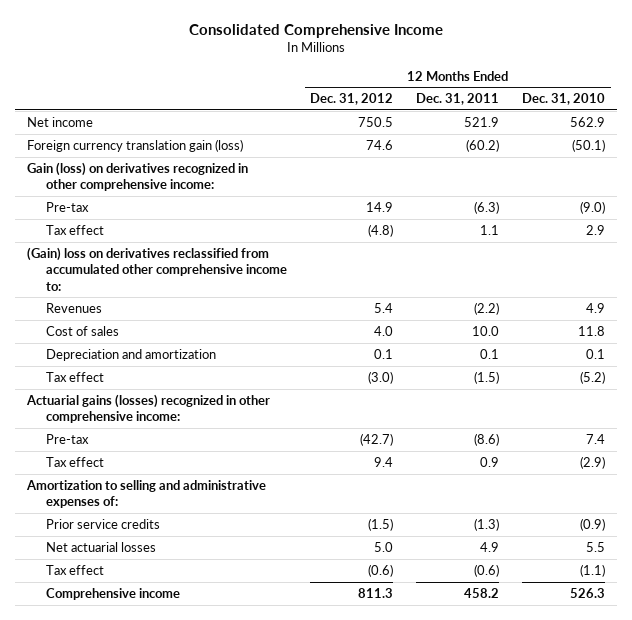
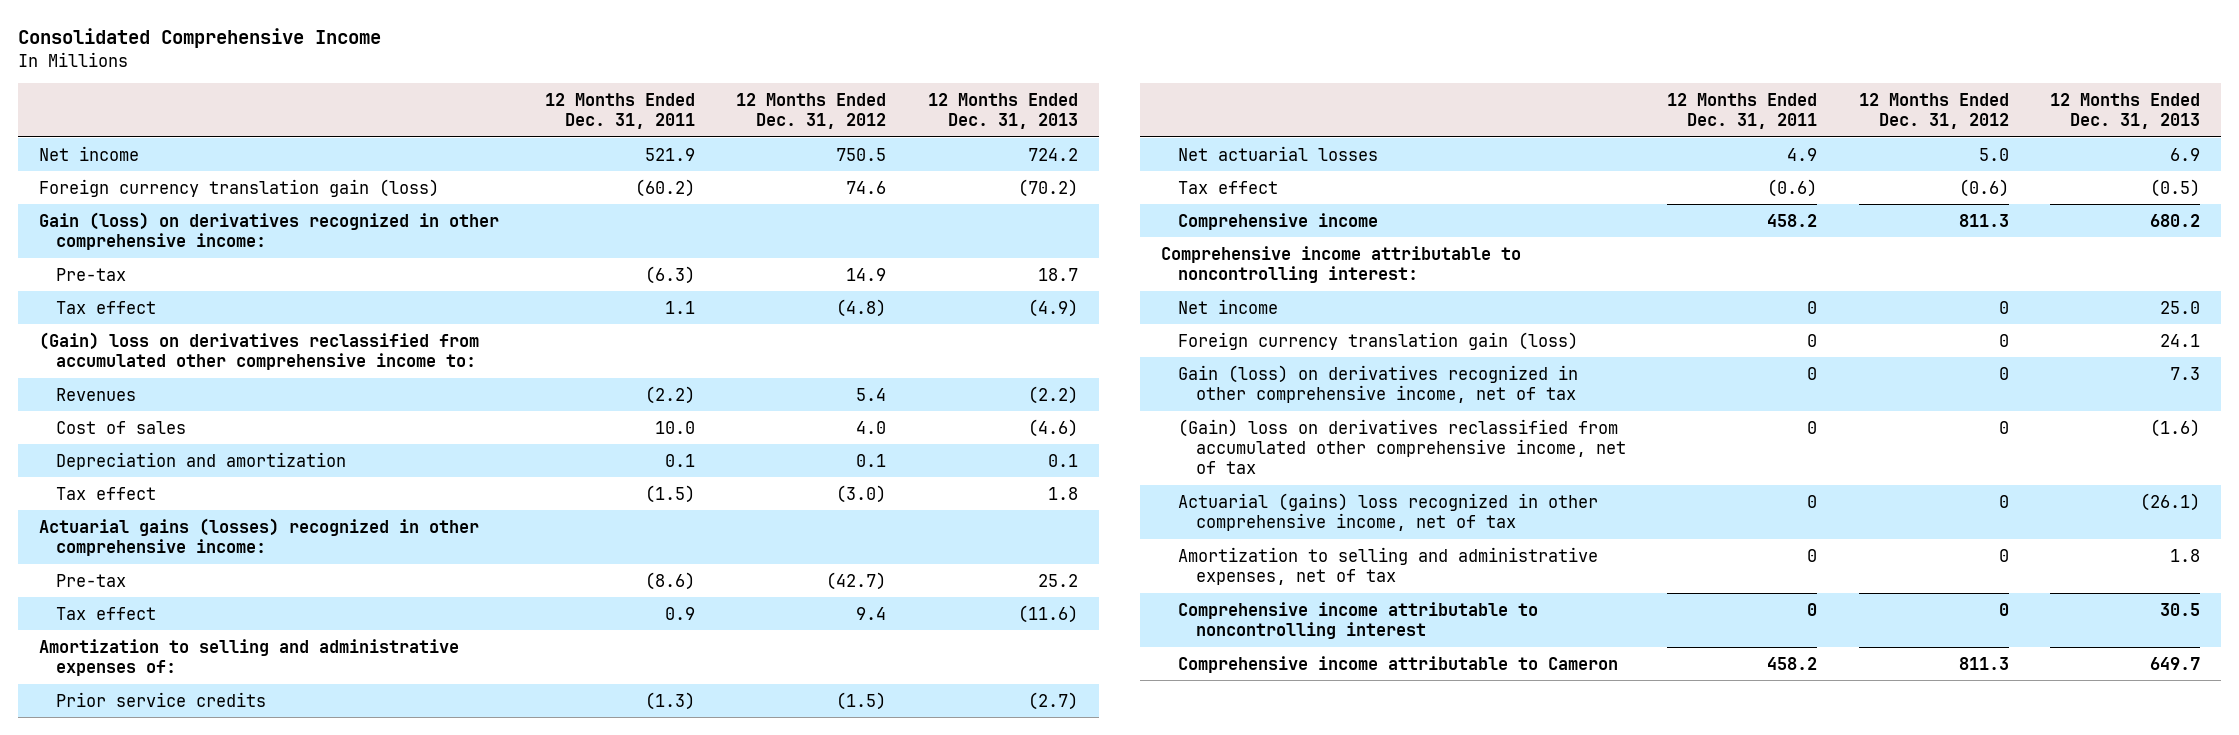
- | 12 Months Ended Dec. 31, 2012 | 12 Months Ended Dec. 31, 2011 | 12 Months Ended Dec. 31, 2010
+ | 12 Months Ended Dec. 31, 2011 | 12 Months Ended Dec. 31, 2012 | 12 Months Ended Dec. 31, 2013
+ Comprehensive income attributable to noncontrolling interest:
+ Net income | 0 | 0 | 25.0
+ Foreign currency translation gain (loss) | 0 | 0 | 24.1
+ Gain (loss) on derivatives recognized in other comprehensive income, net of tax | 0 | 0 | 7.3
+ (Gain) loss on derivatives reclassified from accumulated other comprehensive income, net of tax | 0 | 0 | (1.6)
+ Actuarial (gains) loss recognized in other comprehensive income, net of tax | 0 | 0 | (26.1)
+ Amortization to selling and administrative expenses, net of tax | 0 | 0 | 1.8
+ Comprehensive income attributable to noncontrolling interest | 0 | 0 | 30.5
+ Comprehensive income attributable to Cameron | 458.2 | 811.3 | 649.7

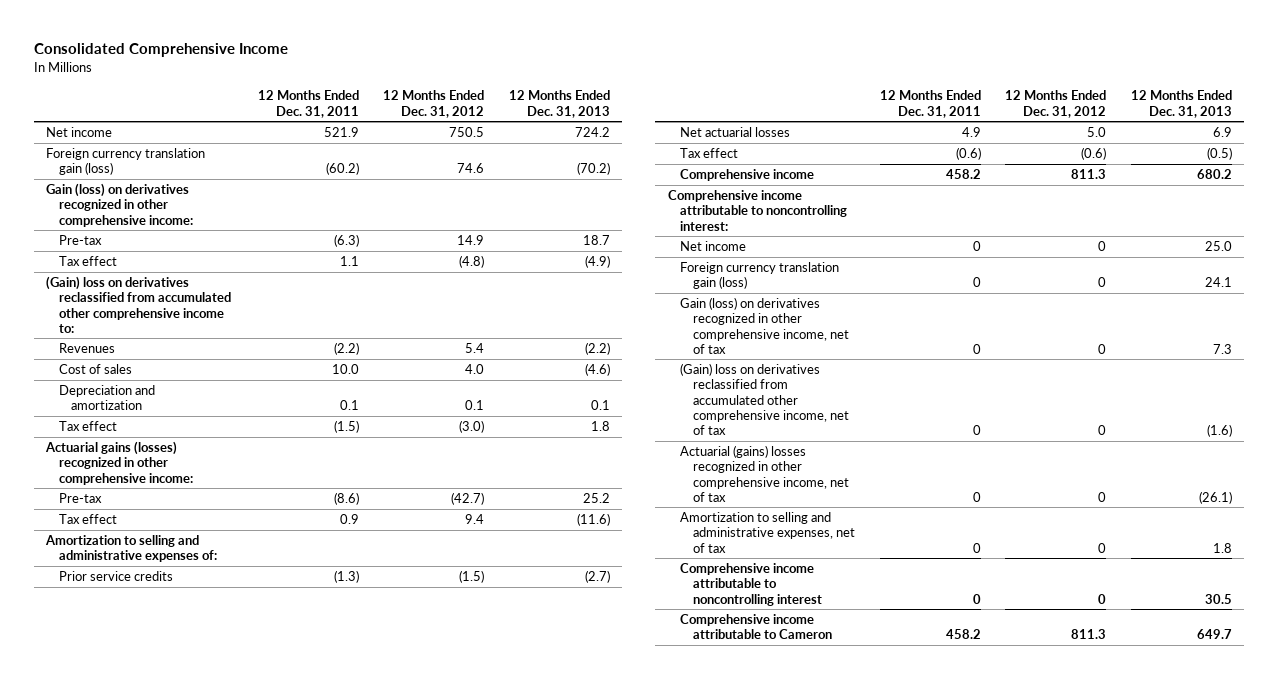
- Actuarial (gains) loss recognized in other comprehensive income, net of tax | 0 | 0 | (26.1)
+ Actuarial (gains) losses recognized in other comprehensive income, net of tax | 0 | 0 | (26.1)

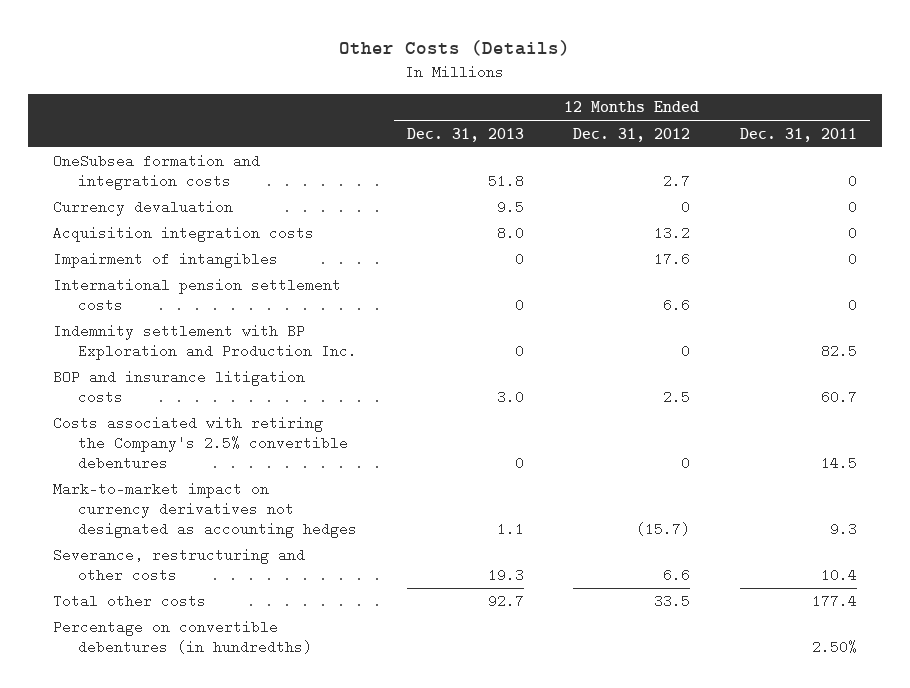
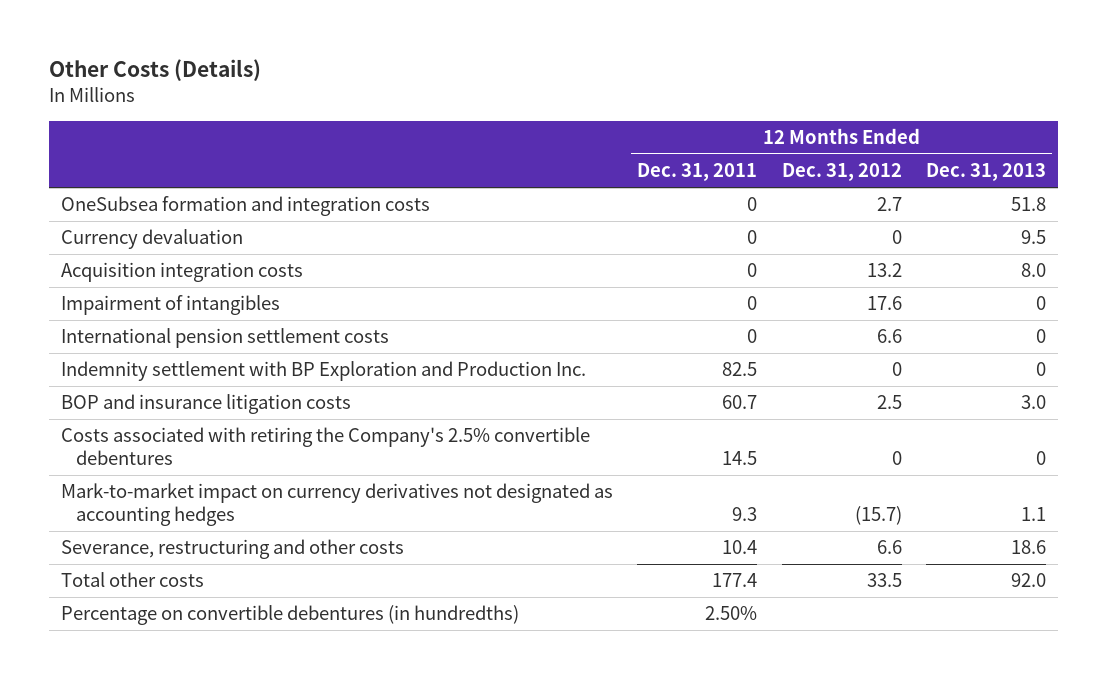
- | 12 Months Ended Dec. 31, 2013 | 12 Months Ended Dec. 31, 2012 | 12 Months Ended Dec. 31, 2011
+ | 12 Months Ended Dec. 31, 2011 | 12 Months Ended Dec. 31, 2012 | 12 Months Ended Dec. 31, 2013
- Severance, restructuring and other costs | 19.3 | 6.6 | 10.4
- Total other costs | 92.7 | 33.5 | 177.4
+ Severance, restructuring and other costs | 10.4 | 6.6 | 18.6
+ Total other costs | 177.4 | 33.5 | 92.0

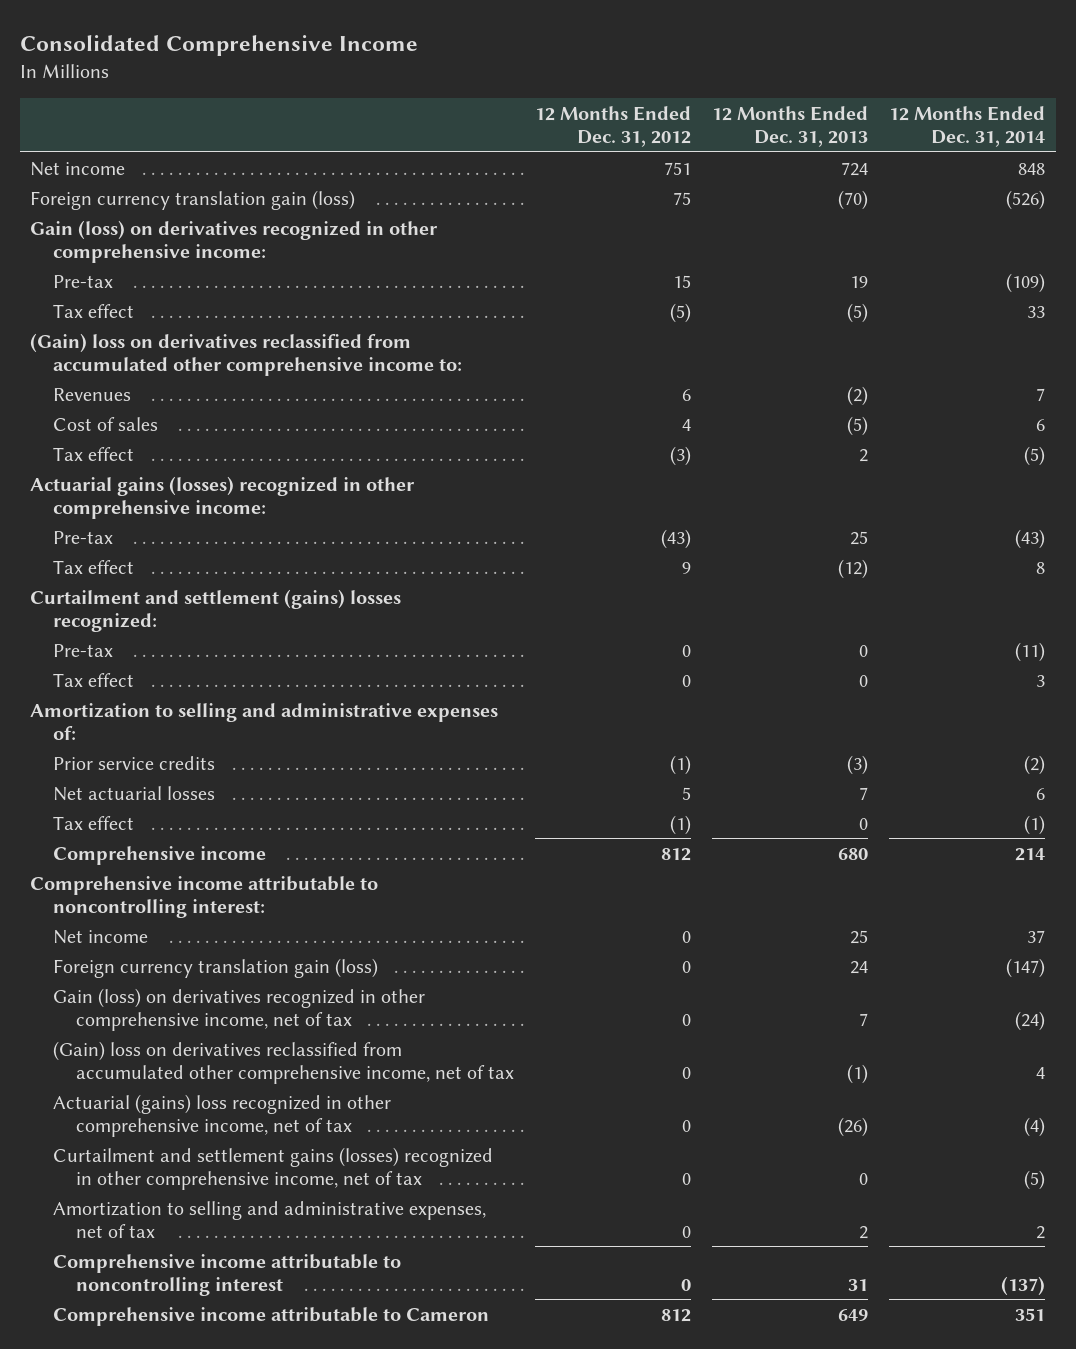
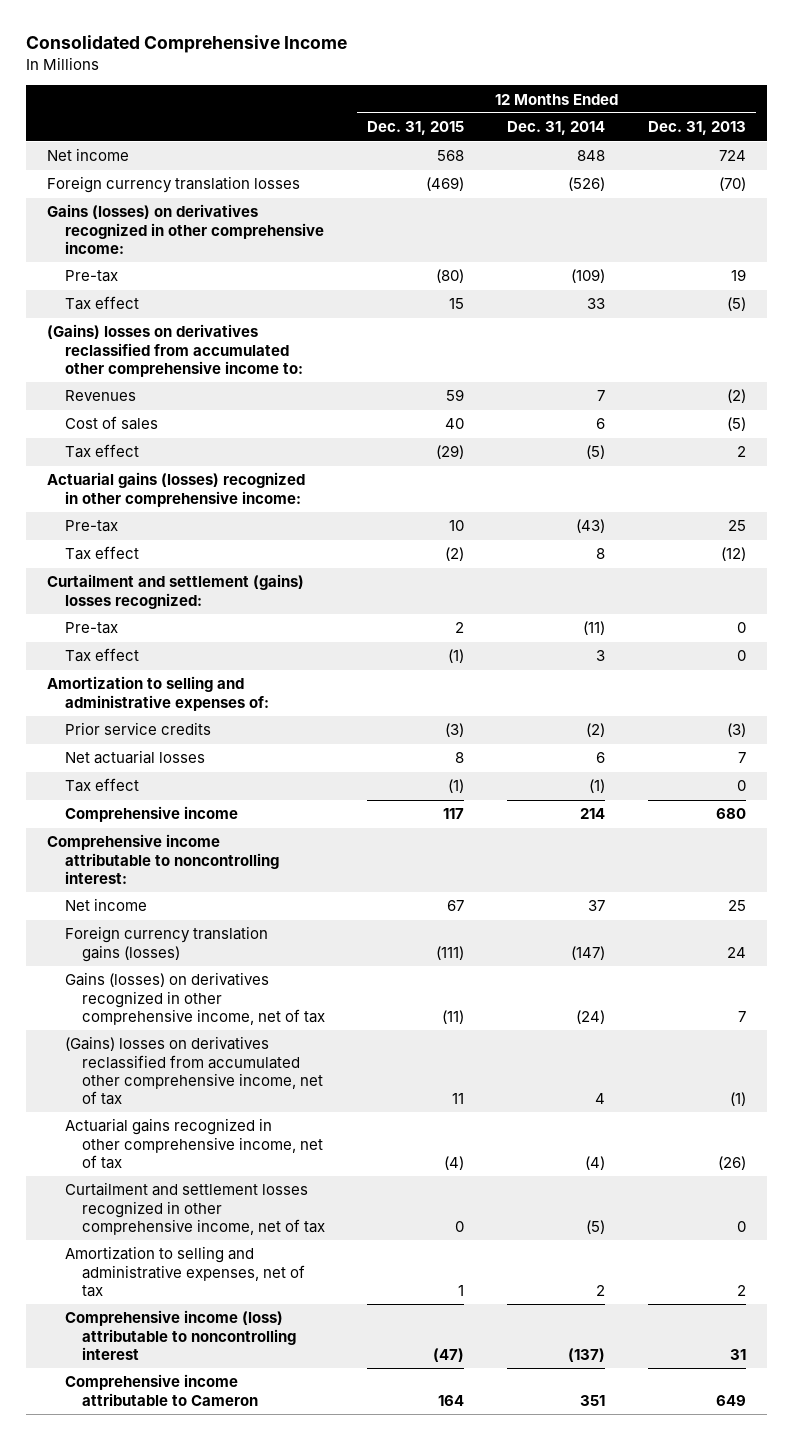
- | 12 Months Ended Dec. 31, 2012 | 12 Months Ended Dec. 31, 2013 | 12 Months Ended Dec. 31, 2014
+ | 12 Months Ended Dec. 31, 2015 | 12 Months Ended Dec. 31, 2014 | 12 Months Ended Dec. 31, 2013
- Foreign currency translation gain (loss) | 75 | (70) | (526)
- Gain (loss) on derivatives recognized in other comprehensive income:
+ Foreign currency translation losses | (469) | (526) | (70)
+ Gains (losses) on derivatives recognized in other comprehensive income:
- (Gain) loss on derivatives reclassified from accumulated other comprehensive income to:
+ (Gains) losses on derivatives reclassified from accumulated other comprehensive income to:
- Foreign currency translation gain (loss) | 0 | 24 | (147)
- Gain (loss) on derivatives recognized in other comprehensive income, net of tax | 0 | 7 | (24)
- (Gain) loss on derivatives reclassified from accumulated other comprehensive income, net of tax | 0 | (1) | 4
- Actuarial (gains) loss recognized in other comprehensive income, net of tax | 0 | (26) | (4)
- Curtailment and settlement gains (losses) recognized in other comprehensive income, net of tax | 0 | 0 | (5)
+ Foreign currency translation gains (losses) | (111) | (147) | 24
+ Gains (losses) on derivatives recognized in other comprehensive income, net of tax | (11) | (24) | 7
+ (Gains) losses on derivatives reclassified from accumulated other comprehensive income, net of tax | 11 | 4 | (1)
+ Actuarial gains recognized in other comprehensive income, net of tax | (4) | (4) | (26)
+ Curtailment and settlement losses recognized in other comprehensive income, net of tax | 0 | (5) | 0
- Comprehensive income attributable to noncontrolling interest | 0 | 31 | (137)
+ Comprehensive income (loss) attributable to noncontrolling interest | (47) | (137) | 31

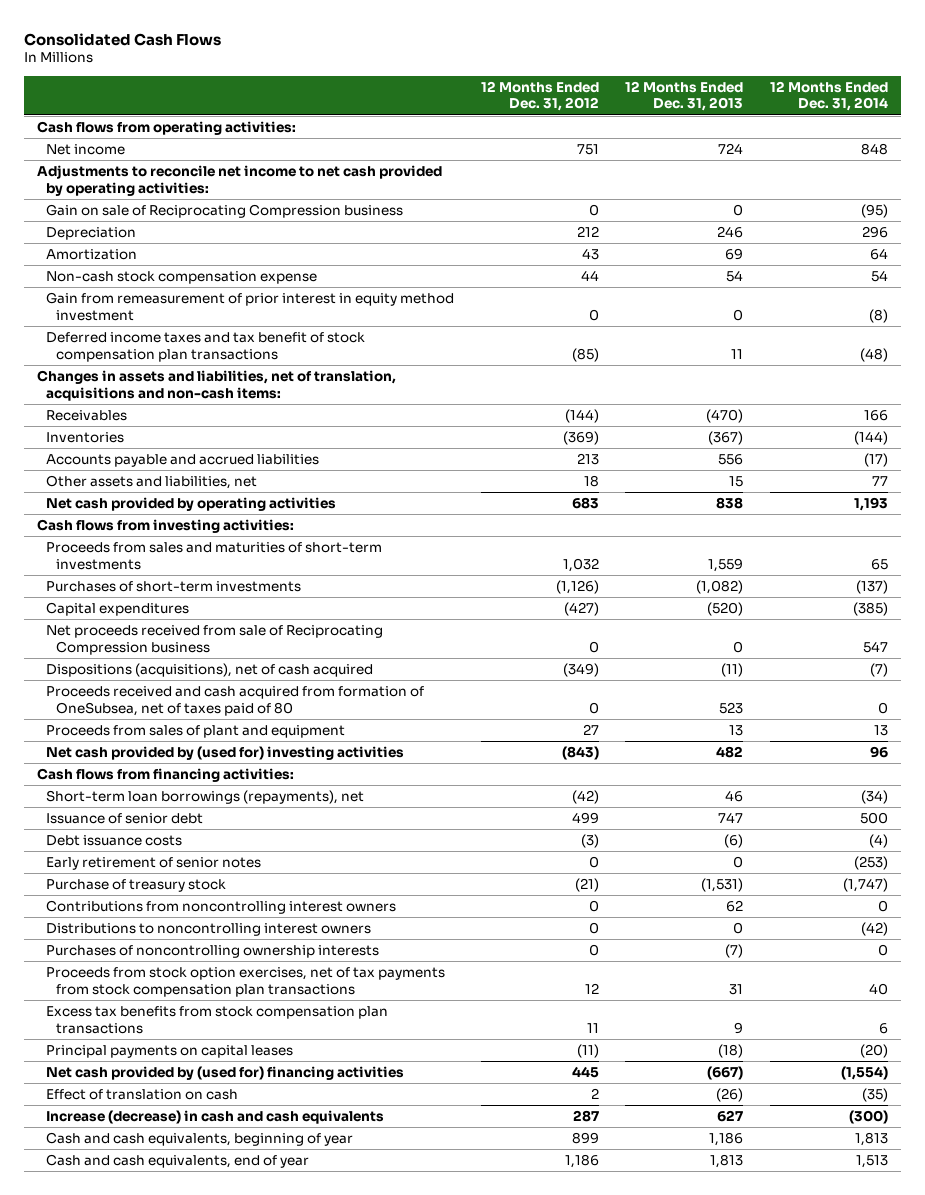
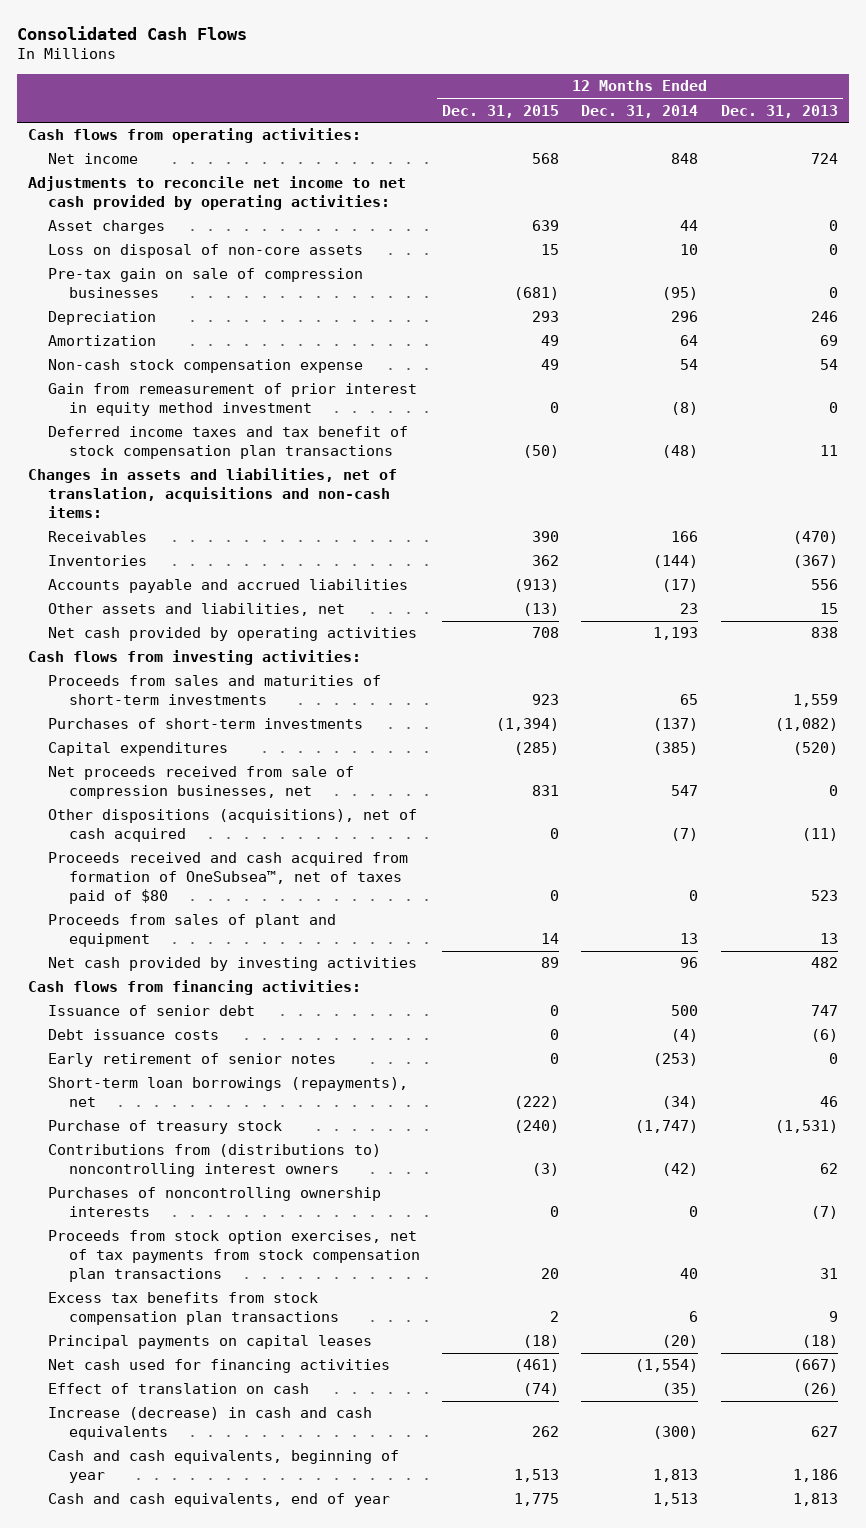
- | 12 Months Ended Dec. 31, 2012 | 12 Months Ended Dec. 31, 2013 | 12 Months Ended Dec. 31, 2014
+ | 12 Months Ended Dec. 31, 2015 | 12 Months Ended Dec. 31, 2014 | 12 Months Ended Dec. 31, 2013
- Gain on sale of Reciprocating Compression business | 0 | 0 | (95)
+ Asset charges | 639 | 44 | 0
+ Loss on disposal of non-core assets | 15 | 10 | 0
+ Pre-tax gain on sale of compression businesses | (681) | (95) | 0
- Other assets and liabilities, net | 18 | 15 | 77
+ Other assets and liabilities, net | (13) | 23 | 15
- Net proceeds received from sale of Reciprocating Compression business | 0 | 0 | 547
- Dispositions (acquisitions), net of cash acquired | (349) | (11) | (7)
- Proceeds received and cash acquired from formation of OneSubsea, net of taxes paid of 80 | 0 | 523 | 0
+ Net proceeds received from sale of compression businesses, net | 831 | 547 | 0
+ Other dispositions (acquisitions), net of cash acquired | 0 | (7) | (11)
+ Proceeds received and cash acquired from formation of OneSubsea™, net of taxes paid of $80 | 0 | 0 | 523
- Net cash provided by (used for) investing activities | (843) | 482 | 96
+ Net cash provided by investing activities | 89 | 96 | 482
moved down: Short-term loan borrowings (repayments), net | (222) | (34) | 46
- Contributions from noncontrolling interest owners | 0 | 62 | 0
- Distributions to noncontrolling interest owners | 0 | 0 | (42)
+ Contributions from (distributions to) noncontrolling interest owners | (3) | (42) | 62
- Net cash provided by (used for) financing activities | 445 | (667) | (1,554)
+ Net cash used for financing activities | (461) | (1,554) | (667)

